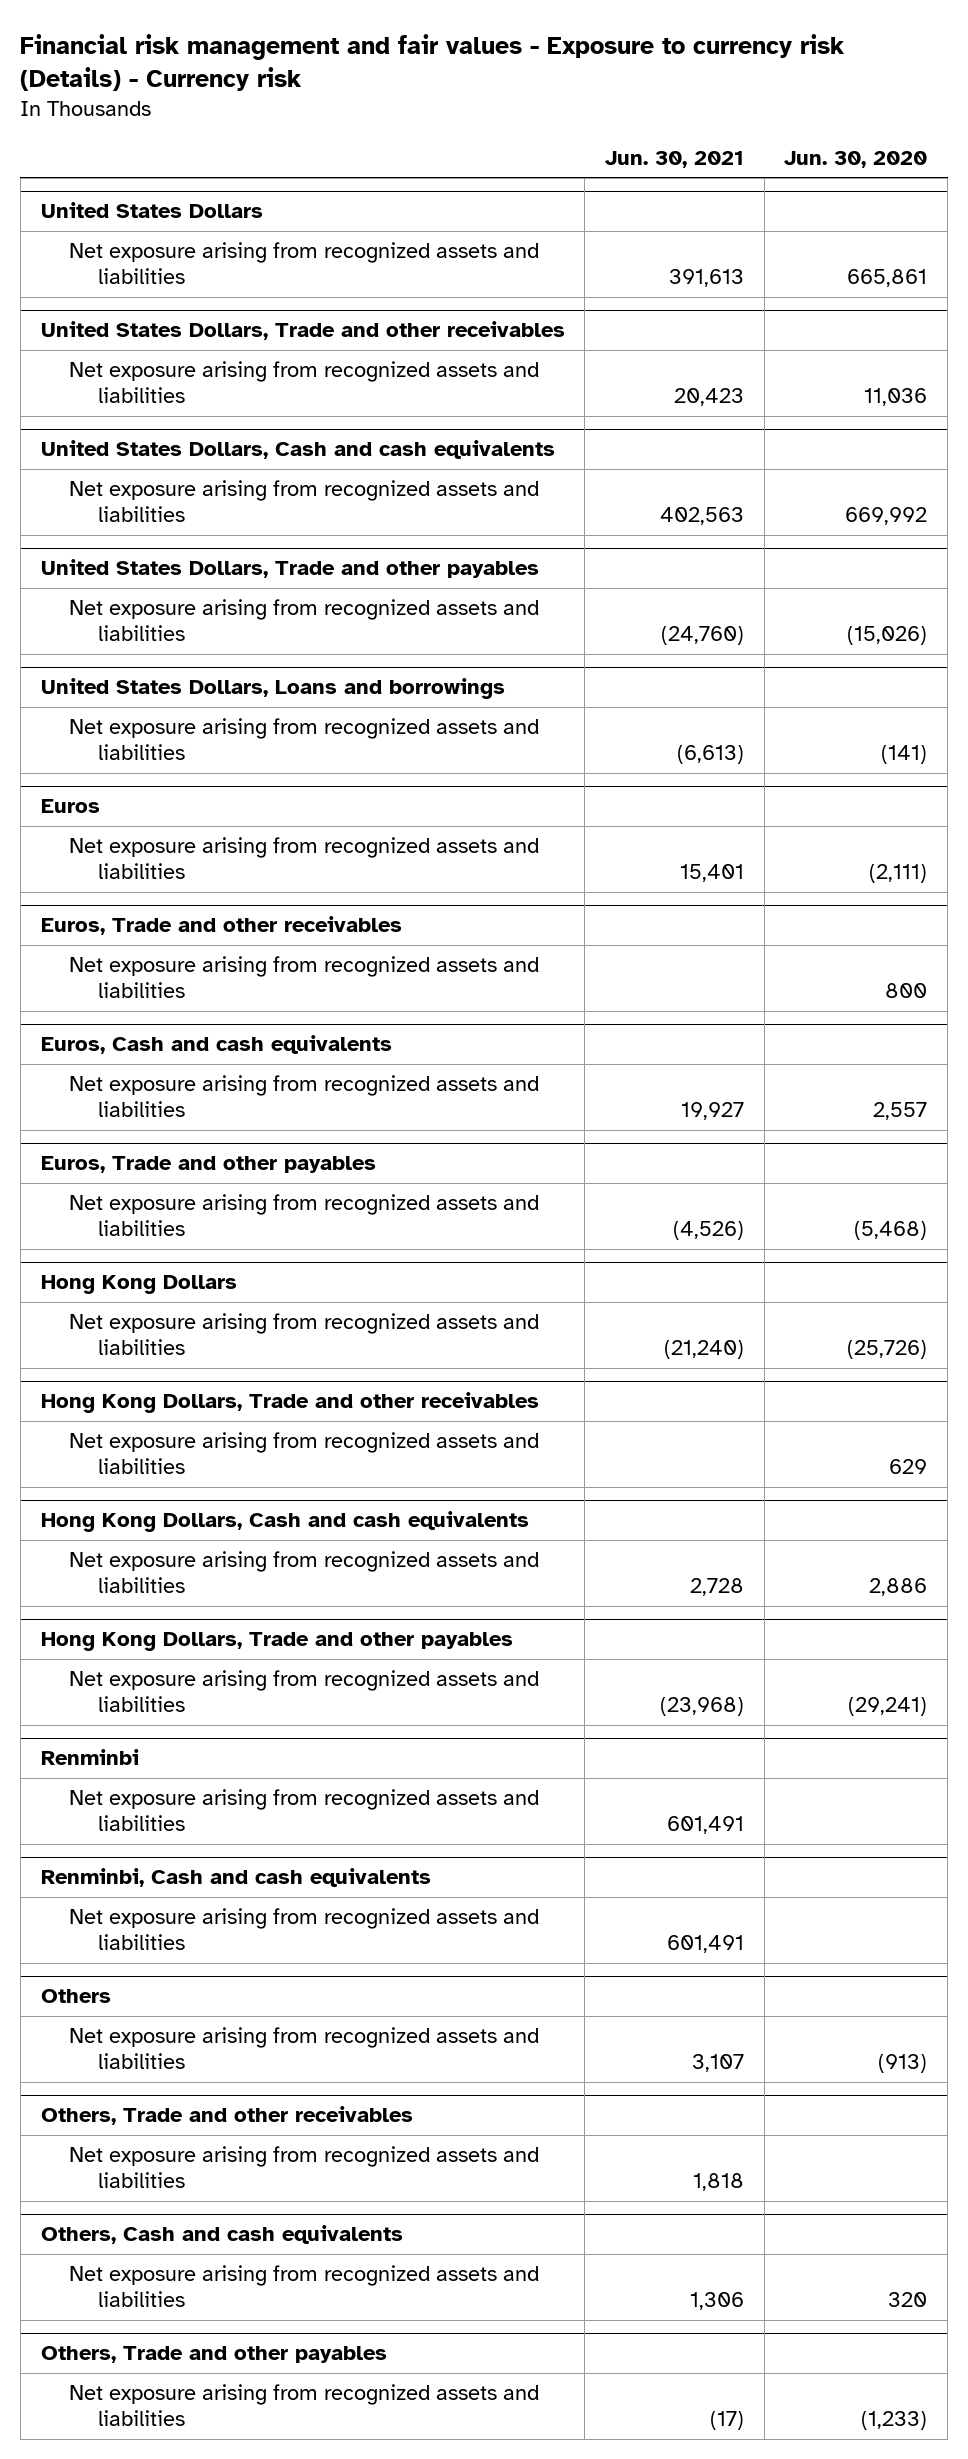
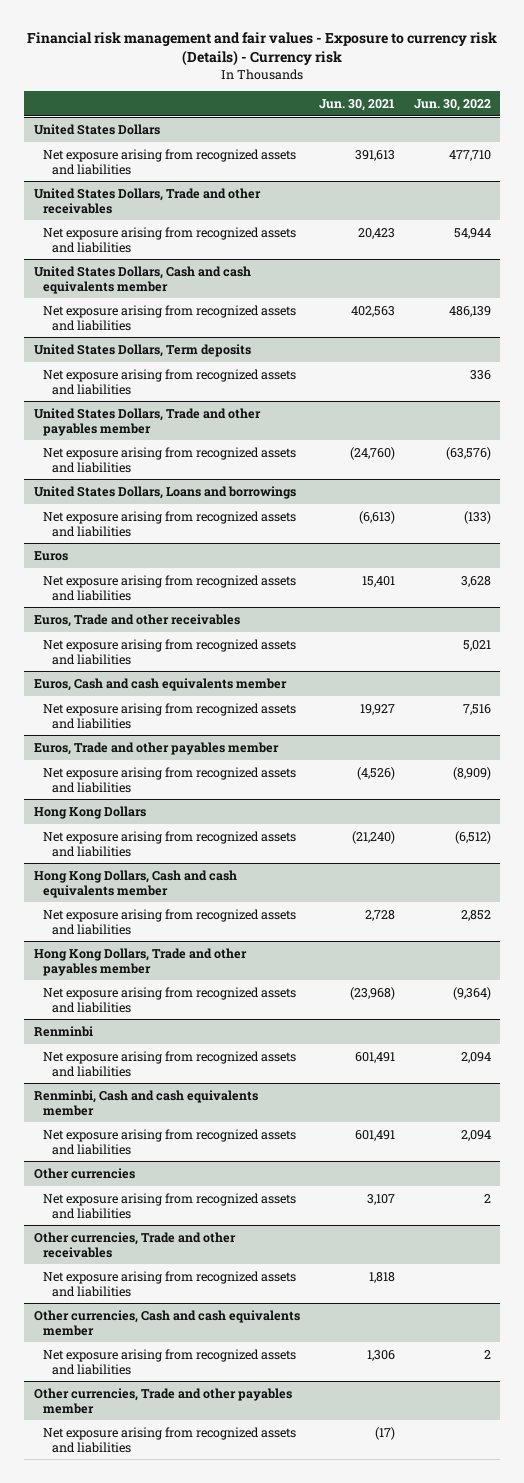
- | Jun. 30, 2021 | Jun. 30, 2020
+ | Jun. 30, 2021 | Jun. 30, 2022
- United States Dollars, Cash and cash equivalents
+ United States Dollars, Cash and cash equivalents member
- United States Dollars, Trade and other payables
+ United States Dollars, Term deposits
+ Net exposure arising from recognized assets and liabilities | | 336
+ United States Dollars, Trade and other payables member
- Euros, Cash and cash equivalents
+ Euros, Cash and cash equivalents member
- Euros, Trade and other payables
+ Euros, Trade and other payables member
- Hong Kong Dollars, Trade and other receivables
- Net exposure arising from recognized assets and liabilities | | 629
- Hong Kong Dollars, Cash and cash equivalents
+ Hong Kong Dollars, Cash and cash equivalents member
- Hong Kong Dollars, Trade and other payables
+ Hong Kong Dollars, Trade and other payables member
- Renminbi, Cash and cash equivalents
+ Renminbi, Cash and cash equivalents member
- Others
+ Other currencies
- Others, Trade and other receivables
+ Other currencies, Trade and other receivables
- Others, Cash and cash equivalents
+ Other currencies, Cash and cash equivalents member
- Others, Trade and other payables
+ Other currencies, Trade and other payables member

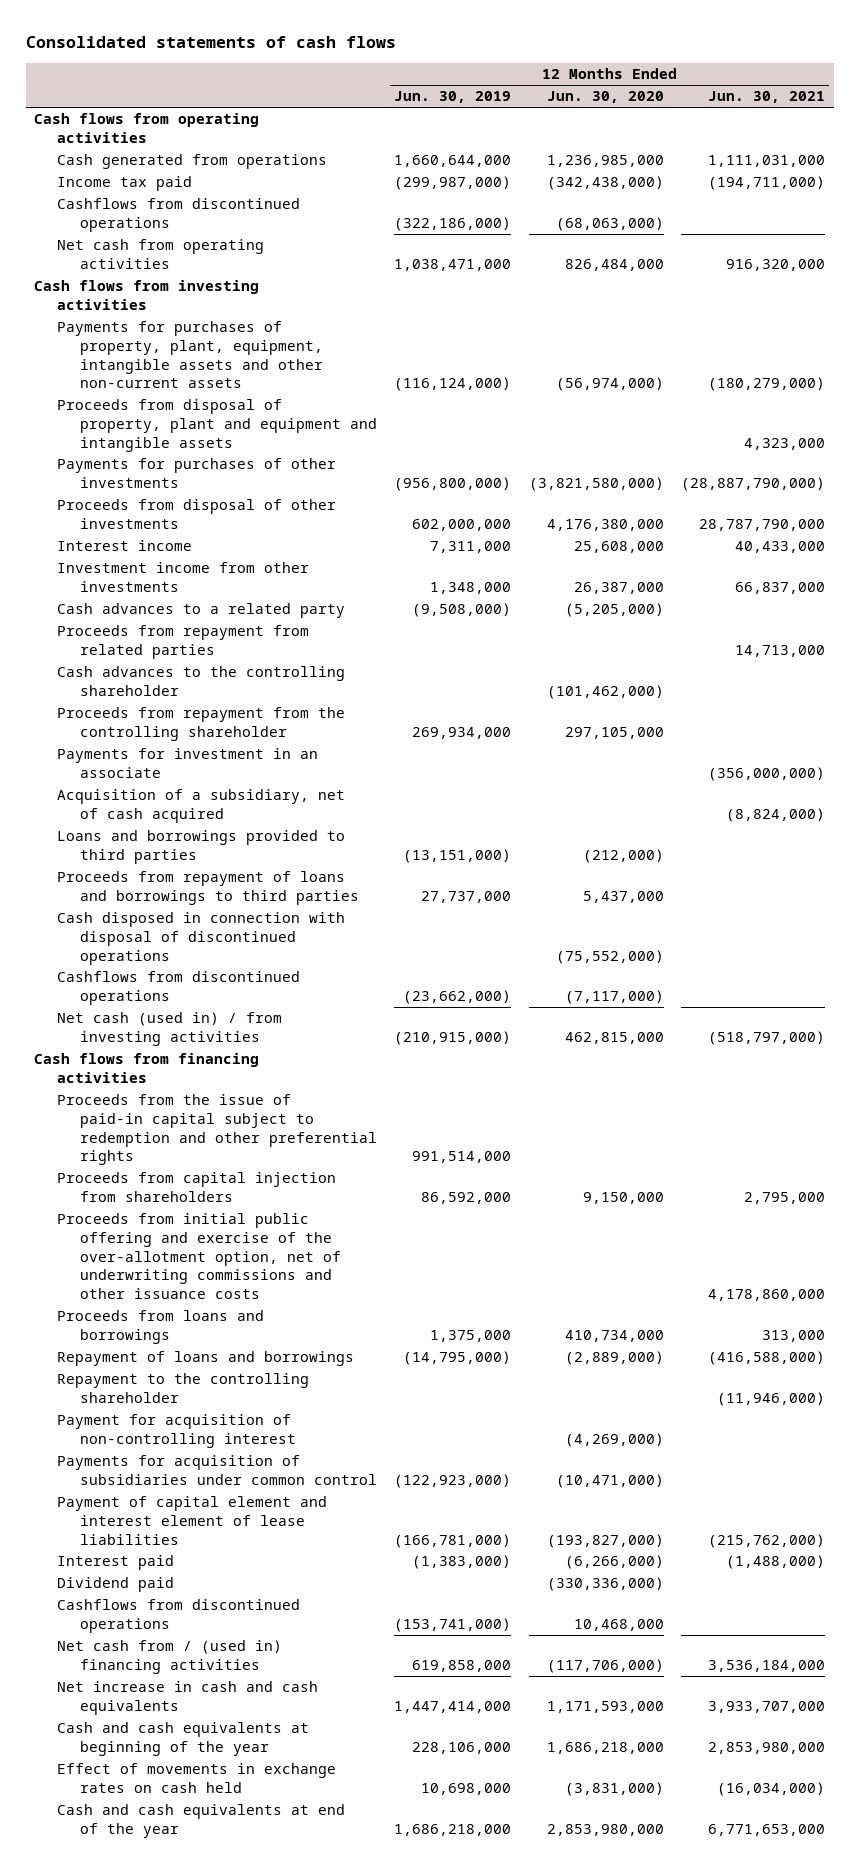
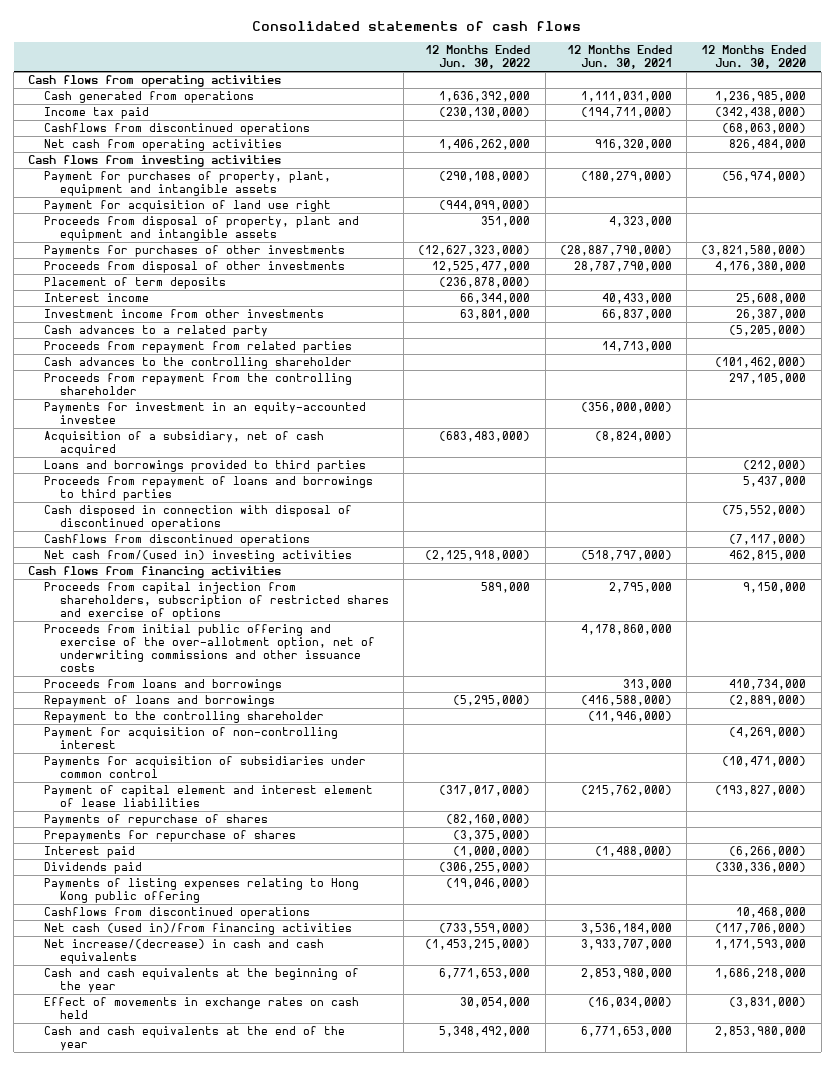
- | 12 Months Ended Jun. 30, 2019 | 12 Months Ended Jun. 30, 2020 | 12 Months Ended Jun. 30, 2021
+ | 12 Months Ended Jun. 30, 2022 | 12 Months Ended Jun. 30, 2021 | 12 Months Ended Jun. 30, 2020
- Payments for purchases of property, plant, equipment, intangible assets and other non-current assets | (116,124,000) | (56,974,000) | (180,279,000)
+ Payment for purchases of property, plant, equipment and intangible assets | (290,108,000) | (180,279,000) | (56,974,000)
+ Payment for acquisition of land use right | (944,099,000) | |
+ Placement of term deposits | (236,878,000) | |
- Payments for investment in an associate | | | (356,000,000)
+ Payments for investment in an equity-accounted investee | | (356,000,000) |
- Net cash (used in) / from investing activities | (210,915,000) | 462,815,000 | (518,797,000)
+ Net cash from/(used in) investing activities | (2,125,918,000) | (518,797,000) | 462,815,000
- Proceeds from the issue of paid-in capital subject to redemption and other preferential rights | 991,514,000 | |
- Proceeds from capital injection from shareholders | 86,592,000 | 9,150,000 | 2,795,000
+ Proceeds from capital injection from shareholders, subscription of restricted shares and exercise of options | 589,000 | 2,795,000 | 9,150,000
+ Payments of repurchase of shares | (82,160,000) | |
+ Prepayments for repurchase of shares | (3,375,000) | |
- Dividend paid | | (330,336,000) |
+ Dividends paid | (306,255,000) | | (330,336,000)
+ Payments of listing expenses relating to Hong Kong public offering | (19,046,000) | |
- Net cash from / (used in) financing activities | 619,858,000 | (117,706,000) | 3,536,184,000
- Net increase in cash and cash equivalents | 1,447,414,000 | 1,171,593,000 | 3,933,707,000
- Cash and cash equivalents at beginning of the year | 228,106,000 | 1,686,218,000 | 2,853,980,000
+ Net cash (used in)/from financing activities | (733,559,000) | 3,536,184,000 | (117,706,000)
+ Net increase/(decrease) in cash and cash equivalents | (1,453,215,000) | 3,933,707,000 | 1,171,593,000
+ Cash and cash equivalents at the beginning of the year | 6,771,653,000 | 2,853,980,000 | 1,686,218,000
- Cash and cash equivalents at end of the year | 1,686,218,000 | 2,853,980,000 | 6,771,653,000
+ Cash and cash equivalents at the end of the year | 5,348,492,000 | 6,771,653,000 | 2,853,980,000

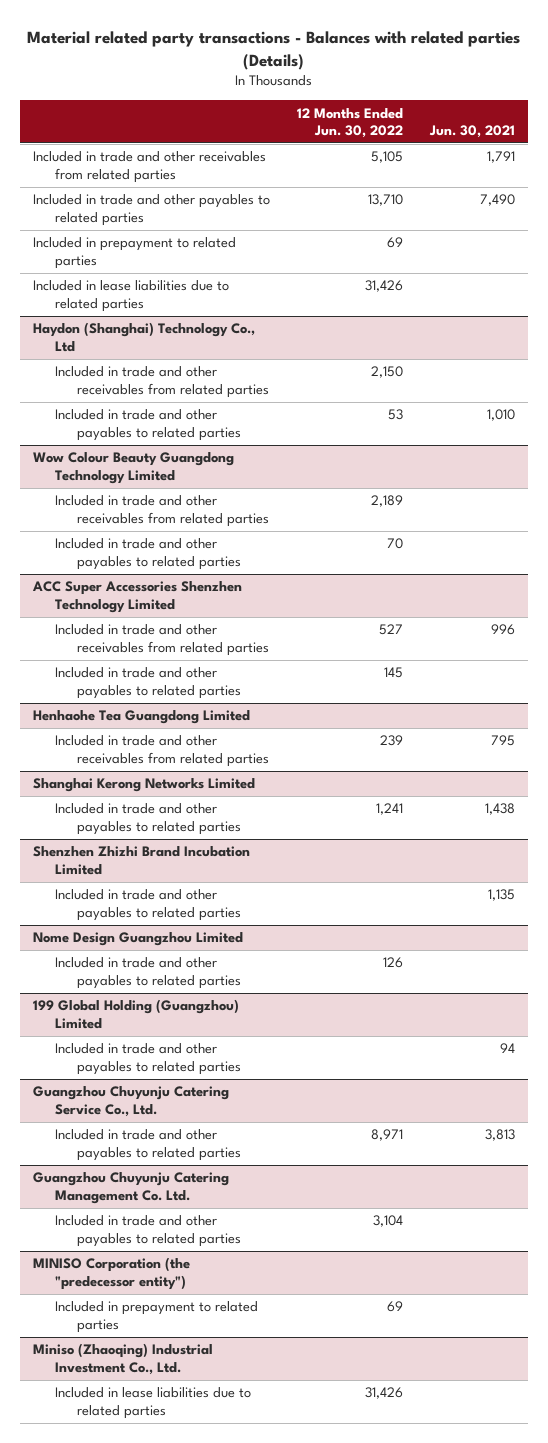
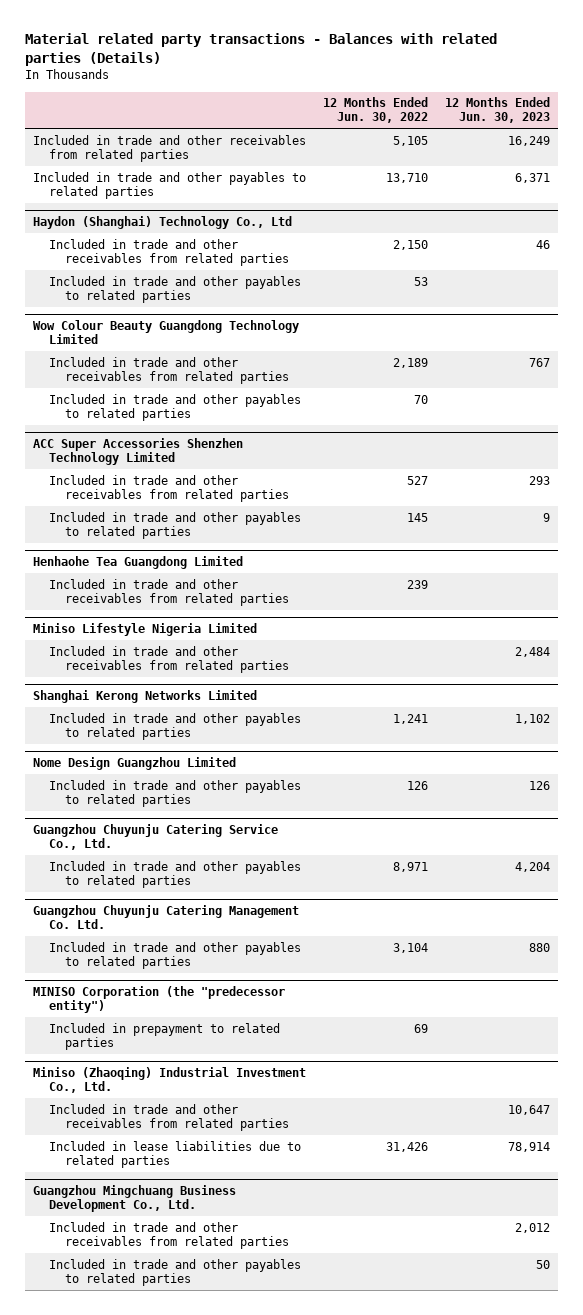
- | 12 Months Ended Jun. 30, 2022 | Jun. 30, 2021
+ | 12 Months Ended Jun. 30, 2022 | 12 Months Ended Jun. 30, 2023
- Included in prepayment to related parties | 69 |
- Included in lease liabilities due to related parties | 31,426 |
+ Miniso Lifestyle Nigeria Limited
+ Included in trade and other receivables from related parties | | 2,484
- Shenzhen Zhizhi Brand Incubation Limited
- Included in trade and other payables to related parties | | 1,135
- 199 Global Holding (Guangzhou) Limited
- Included in trade and other payables to related parties | | 94
@ Miniso (Zhaoqing) Industrial Investment Co., Ltd.
+ Included in trade and other receivables from related parties | | 10,647
+ Guangzhou Mingchuang Business Development Co., Ltd.
+ Included in trade and other receivables from related parties | | 2,012
+ Included in trade and other payables to related parties | | 50

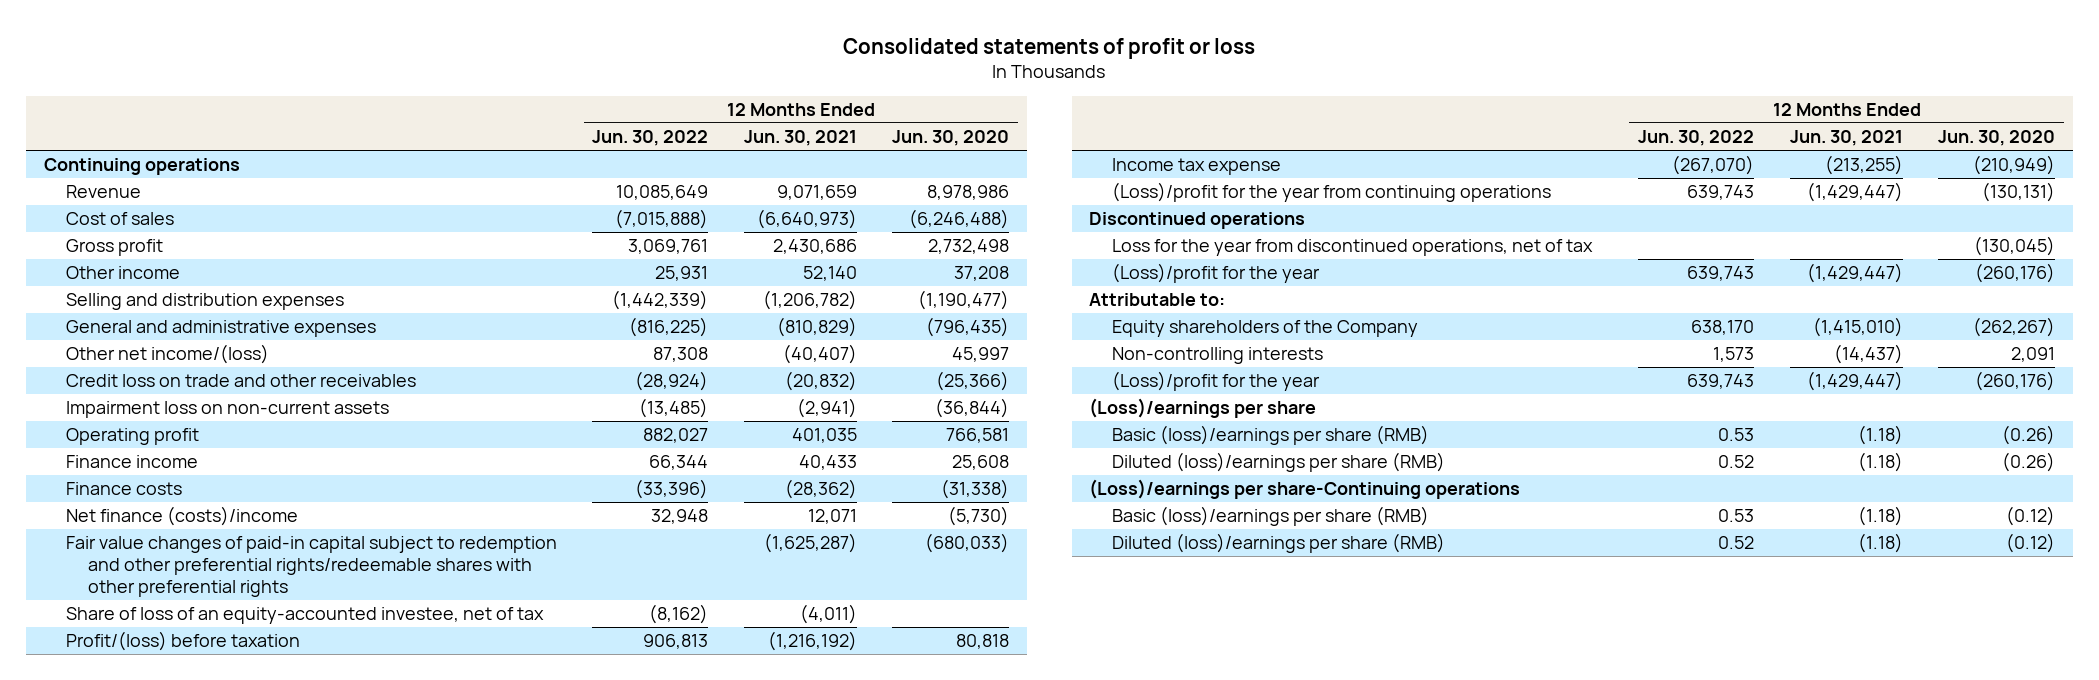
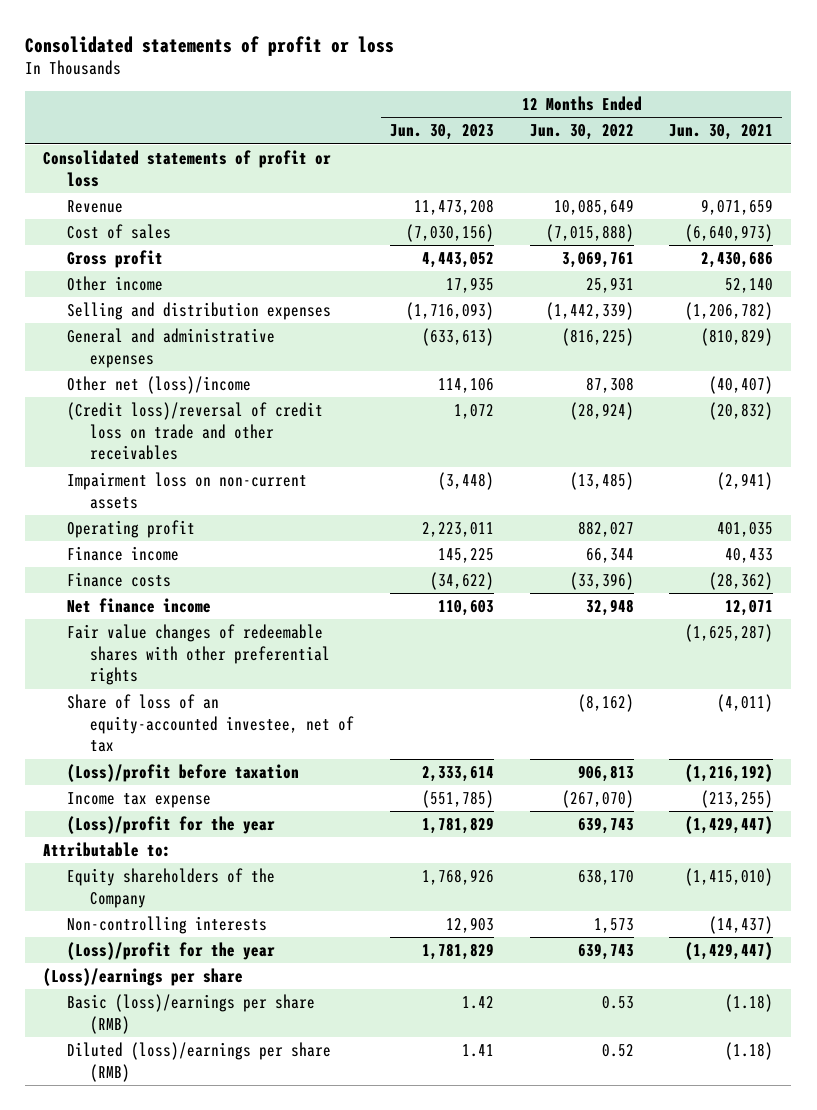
- | 12 Months Ended Jun. 30, 2022 | 12 Months Ended Jun. 30, 2021 | 12 Months Ended Jun. 30, 2020
+ | 12 Months Ended Jun. 30, 2023 | 12 Months Ended Jun. 30, 2022 | 12 Months Ended Jun. 30, 2021
- Continuing operations
+ Consolidated statements of profit or loss
- Other net income/(loss) | 87,308 | (40,407) | 45,997
- Credit loss on trade and other receivables | (28,924) | (20,832) | (25,366)
+ Other net (loss)/income | 114,106 | 87,308 | (40,407)
+ (Credit loss)/reversal of credit loss on trade and other receivables | 1,072 | (28,924) | (20,832)
- Net finance (costs)/income | 32,948 | 12,071 | (5,730)
- Fair value changes of paid-in capital subject to redemption and other preferential rights/redeemable shares with other preferential rights | | (1,625,287) | (680,033)
+ Net finance income | 110,603 | 32,948 | 12,071
+ Fair value changes of redeemable shares with other preferential rights | | | (1,625,287)
- Profit/(loss) before taxation | 906,813 | (1,216,192) | 80,818
+ (Loss)/profit before taxation | 2,333,614 | 906,813 | (1,216,192)
- (Loss)/profit for the year from continuing operations | 639,743 | (1,429,447) | (130,131)
- Discontinued operations
- Loss for the year from discontinued operations, net of tax | | | (130,045)
- (Loss)/earnings per share-Continuing operations
- Basic (loss)/earnings per share (RMB) | 0.53 | (1.18) | (0.12)
- Diluted (loss)/earnings per share (RMB) | 0.52 | (1.18) | (0.12)

